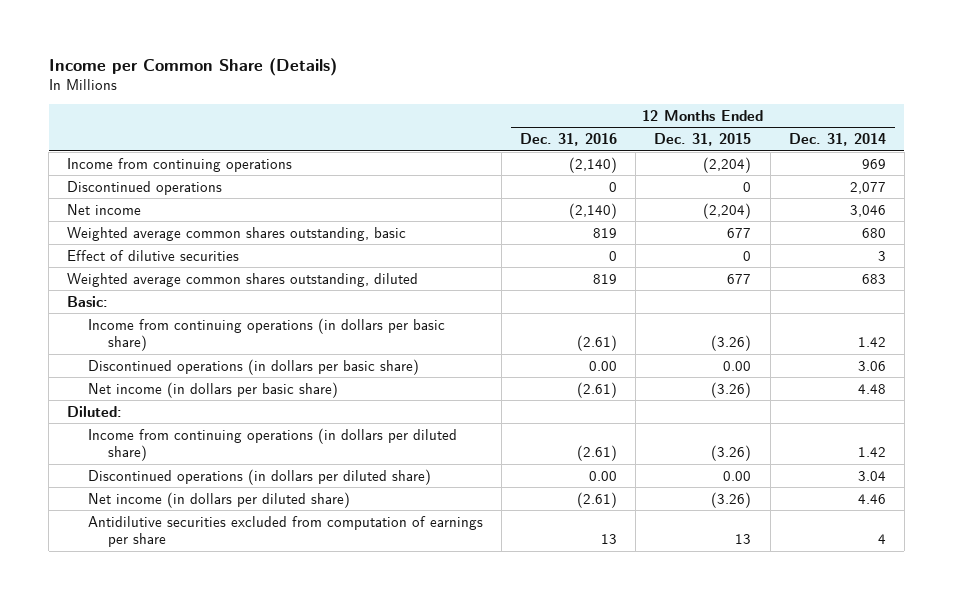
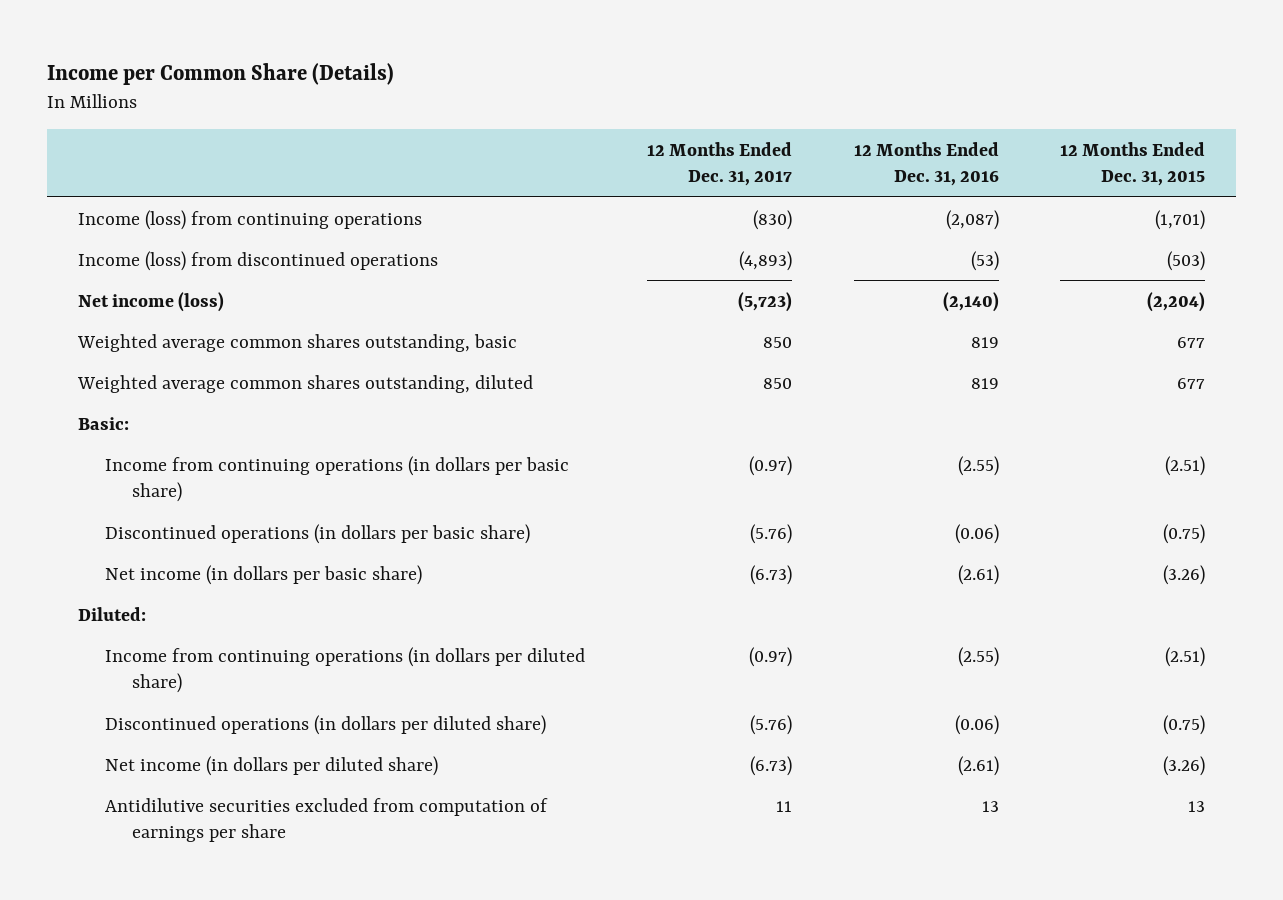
- | 12 Months Ended Dec. 31, 2016 | 12 Months Ended Dec. 31, 2015 | 12 Months Ended Dec. 31, 2014
+ | 12 Months Ended Dec. 31, 2017 | 12 Months Ended Dec. 31, 2016 | 12 Months Ended Dec. 31, 2015
- Income from continuing operations | (2,140) | (2,204) | 969
- Discontinued operations | 0 | 0 | 2,077
- Net income | (2,140) | (2,204) | 3,046
+ Income (loss) from continuing operations | (830) | (2,087) | (1,701)
+ Income (loss) from discontinued operations | (4,893) | (53) | (503)
+ Net income (loss) | (5,723) | (2,140) | (2,204)
- Effect of dilutive securities | 0 | 0 | 3
- Income from continuing operations (in dollars per basic share) | (2.61) | (3.26) | 1.42
- Discontinued operations (in dollars per basic share) | 0.00 | 0.00 | 3.06
+ Income from continuing operations (in dollars per basic share) | (0.97) | (2.55) | (2.51)
+ Discontinued operations (in dollars per basic share) | (5.76) | (0.06) | (0.75)
- Income from continuing operations (in dollars per diluted share) | (2.61) | (3.26) | 1.42
- Discontinued operations (in dollars per diluted share) | 0.00 | 0.00 | 3.04
+ Income from continuing operations (in dollars per diluted share) | (0.97) | (2.55) | (2.51)
+ Discontinued operations (in dollars per diluted share) | (5.76) | (0.06) | (0.75)

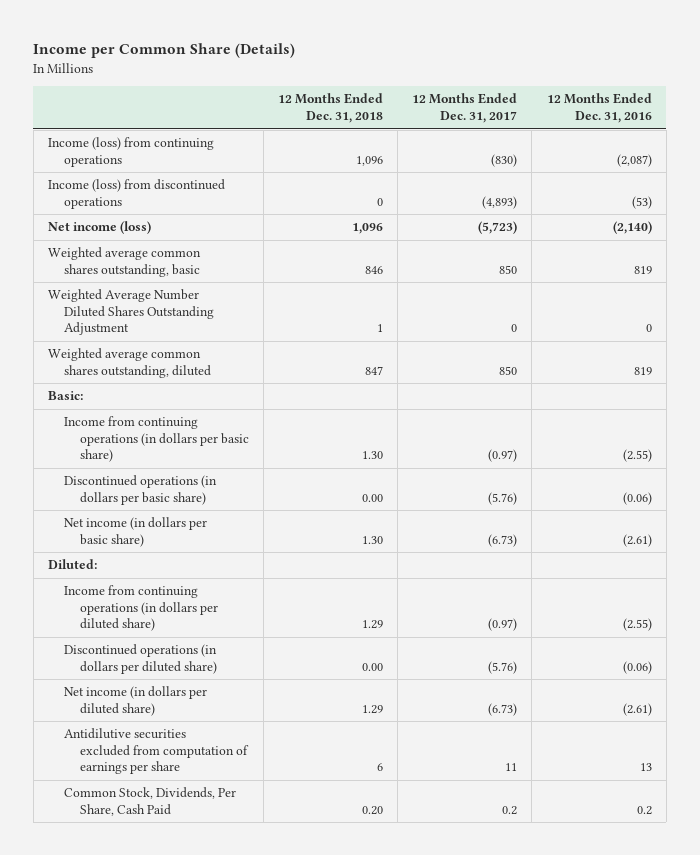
- | 12 Months Ended Dec. 31, 2017 | 12 Months Ended Dec. 31, 2016 | 12 Months Ended Dec. 31, 2015
+ | 12 Months Ended Dec. 31, 2018 | 12 Months Ended Dec. 31, 2017 | 12 Months Ended Dec. 31, 2016
+ Weighted Average Number Diluted Shares Outstanding Adjustment | 1 | 0 | 0
+ Common Stock, Dividends, Per Share, Cash Paid | 0.20 | 0.2 | 0.2

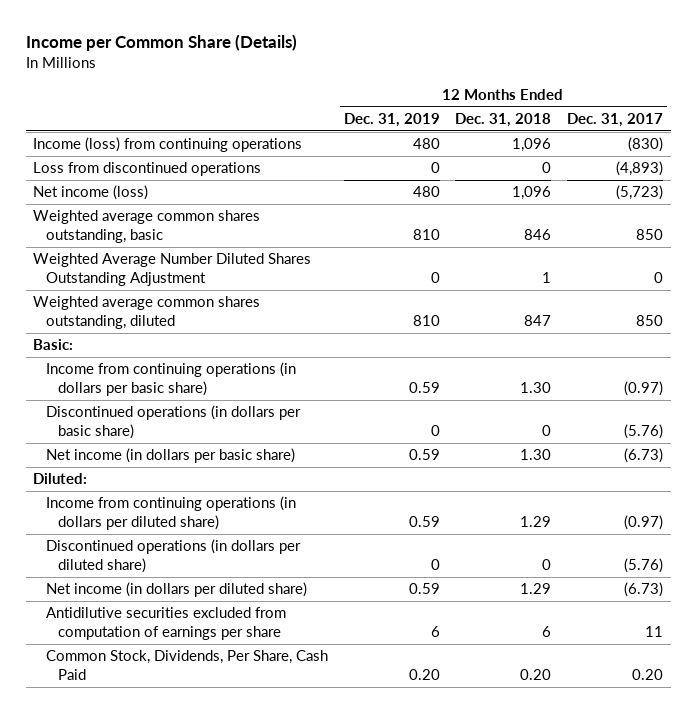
- | 12 Months Ended Dec. 31, 2018 | 12 Months Ended Dec. 31, 2017 | 12 Months Ended Dec. 31, 2016
+ | 12 Months Ended Dec. 31, 2019 | 12 Months Ended Dec. 31, 2018 | 12 Months Ended Dec. 31, 2017
- Income (loss) from discontinued operations | 0 | (4,893) | (53)
+ Loss from discontinued operations | 0 | 0 | (4,893)
- Discontinued operations (in dollars per basic share) | 0.00 | (5.76) | (0.06)
+ Discontinued operations (in dollars per basic share) | 0 | 0 | (5.76)
- Discontinued operations (in dollars per diluted share) | 0.00 | (5.76) | (0.06)
+ Discontinued operations (in dollars per diluted share) | 0 | 0 | (5.76)
- Common Stock, Dividends, Per Share, Cash Paid | 0.20 | 0.2 | 0.2
+ Common Stock, Dividends, Per Share, Cash Paid | 0.20 | 0.20 | 0.20

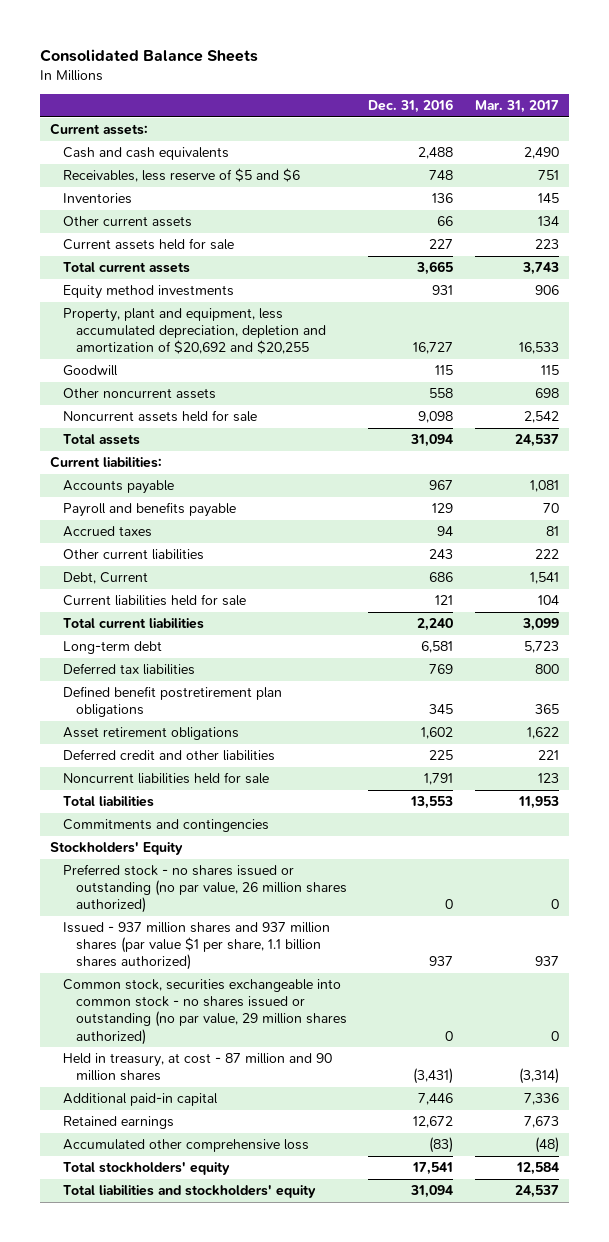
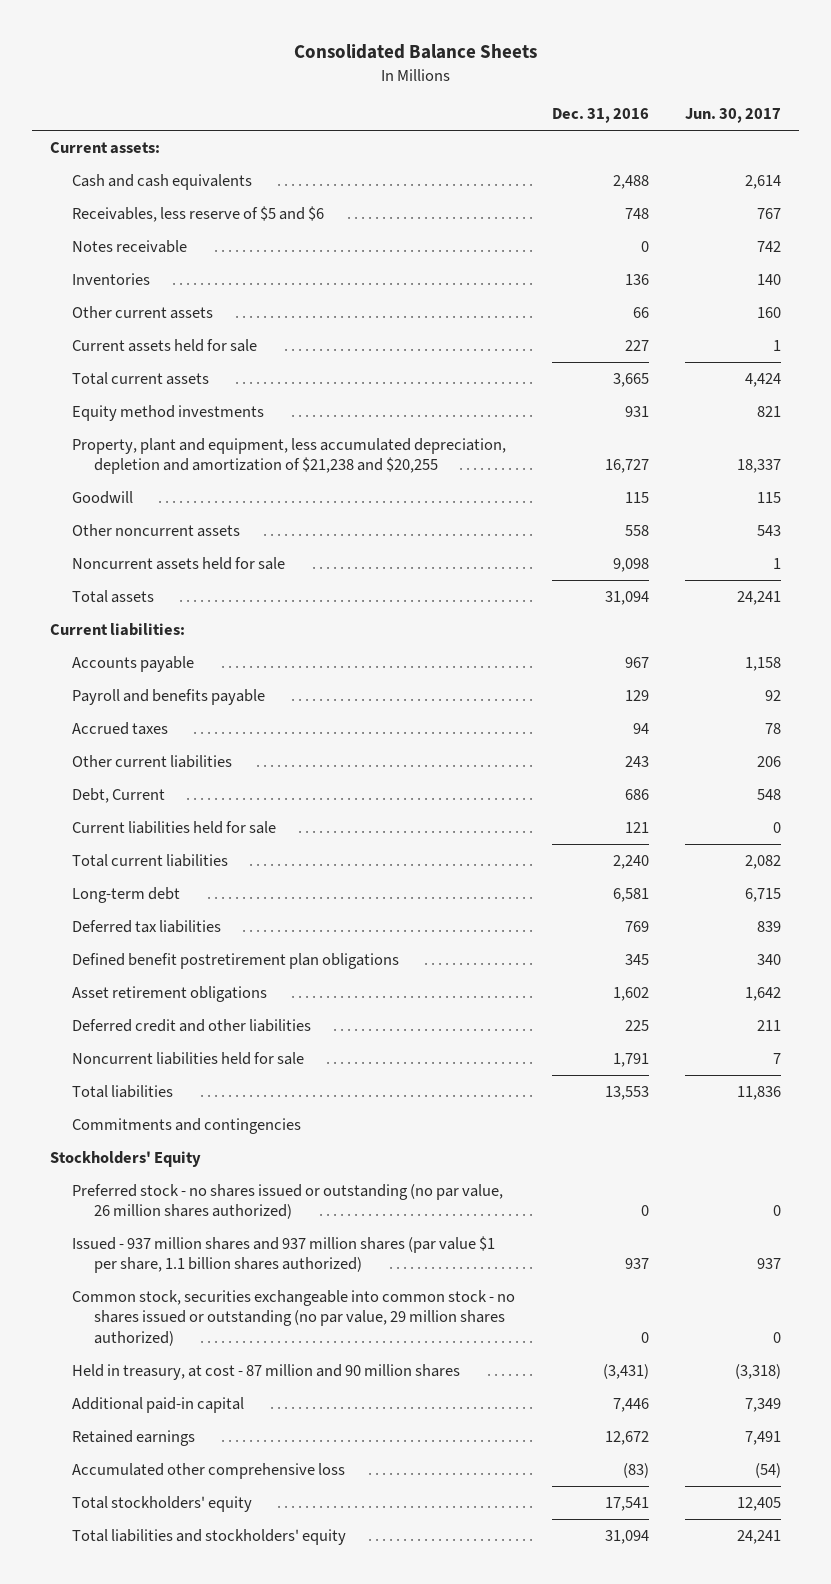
- | Dec. 31, 2016 | Mar. 31, 2017
+ | Dec. 31, 2016 | Jun. 30, 2017
+ Notes receivable | 0 | 742
- Property, plant and equipment, less accumulated depreciation, depletion and amortization of $20,692 and $20,255 | 16,727 | 16,533
+ Property, plant and equipment, less accumulated depreciation, depletion and amortization of $21,238 and $20,255 | 16,727 | 18,337

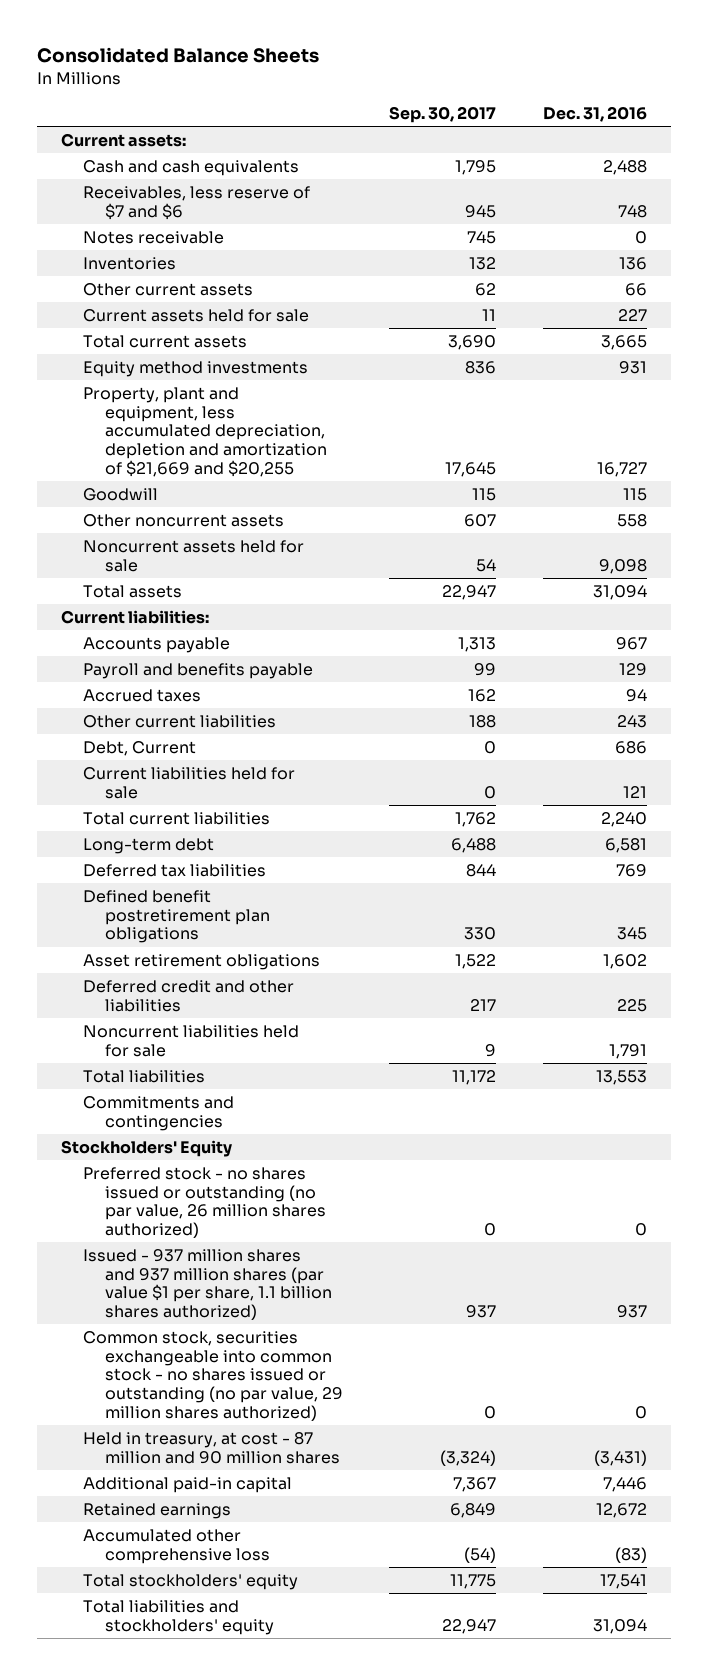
- | Dec. 31, 2016 | Jun. 30, 2017
+ | Sep. 30, 2017 | Dec. 31, 2016
- Receivables, less reserve of $5 and $6 | 748 | 767
+ Receivables, less reserve of $7 and $6 | 945 | 748
- Property, plant and equipment, less accumulated depreciation, depletion and amortization of $21,238 and $20,255 | 16,727 | 18,337
+ Property, plant and equipment, less accumulated depreciation, depletion and amortization of $21,669 and $20,255 | 17,645 | 16,727

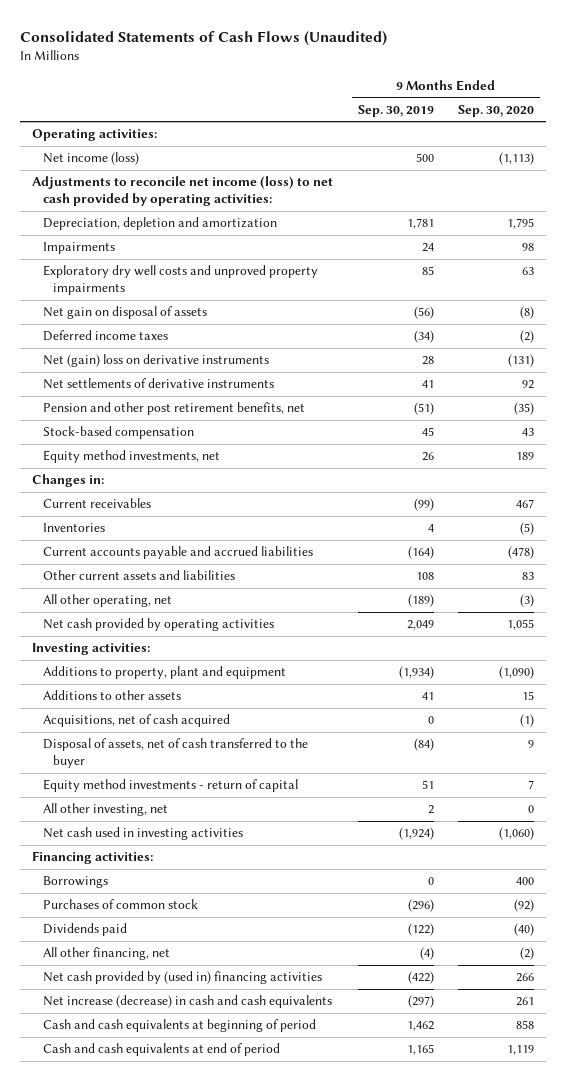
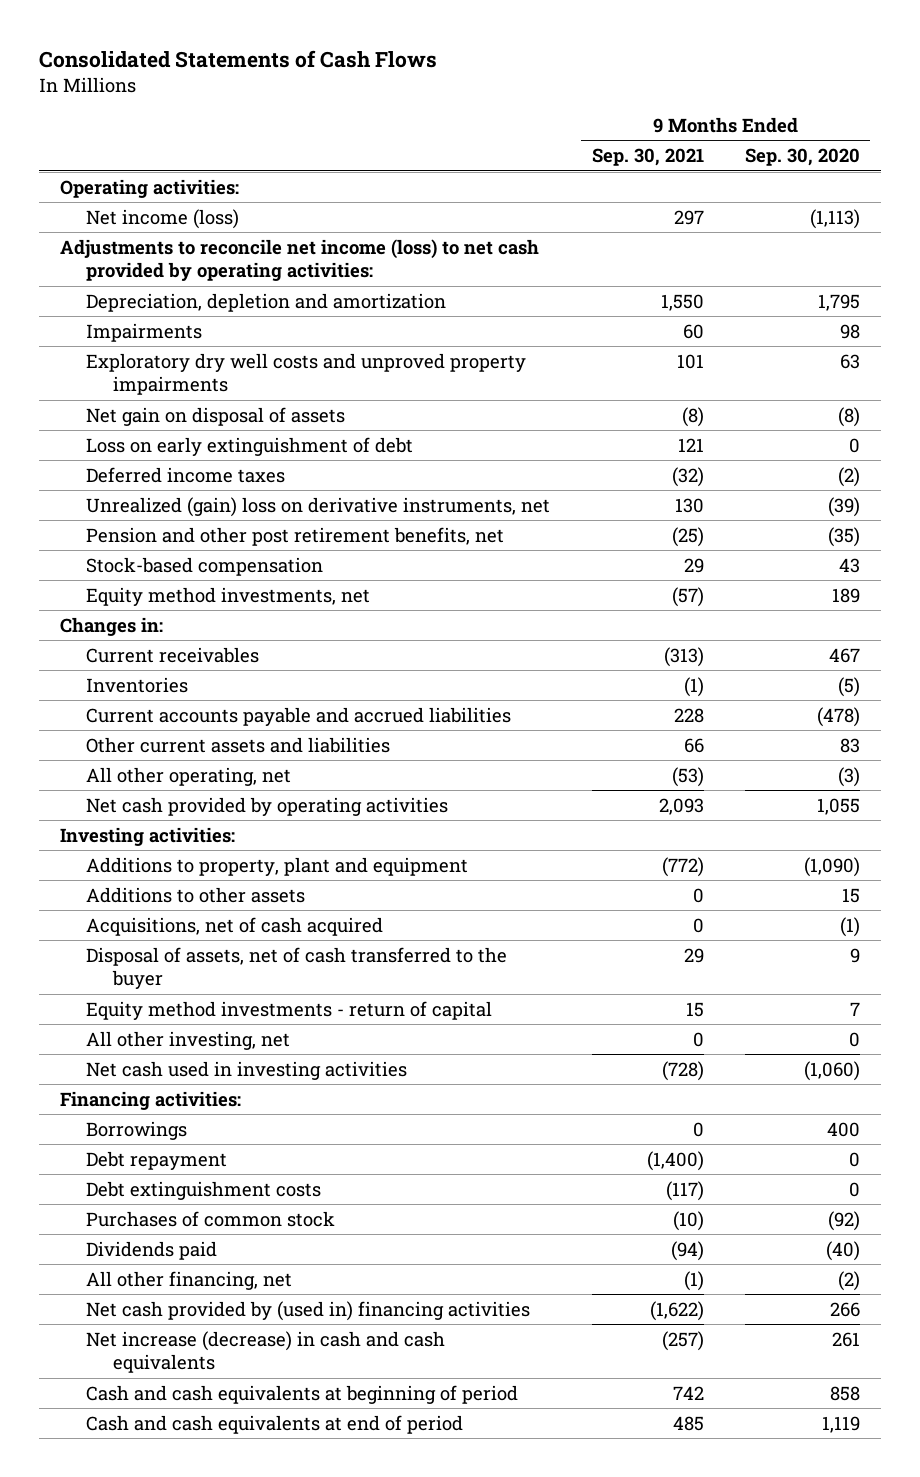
- Consolidated Statements of Cash Flows (Unaudited)
+ Consolidated Statements of Cash Flows
- | 9 Months Ended Sep. 30, 2019 | 9 Months Ended Sep. 30, 2020
+ | 9 Months Ended Sep. 30, 2021 | 9 Months Ended Sep. 30, 2020
+ Loss on early extinguishment of debt | 121 | 0
- Net (gain) loss on derivative instruments | 28 | (131)
- Net settlements of derivative instruments | 41 | 92
+ Unrealized (gain) loss on derivative instruments, net | 130 | (39)
+ Debt repayment | (1,400) | 0
+ Debt extinguishment costs | (117) | 0

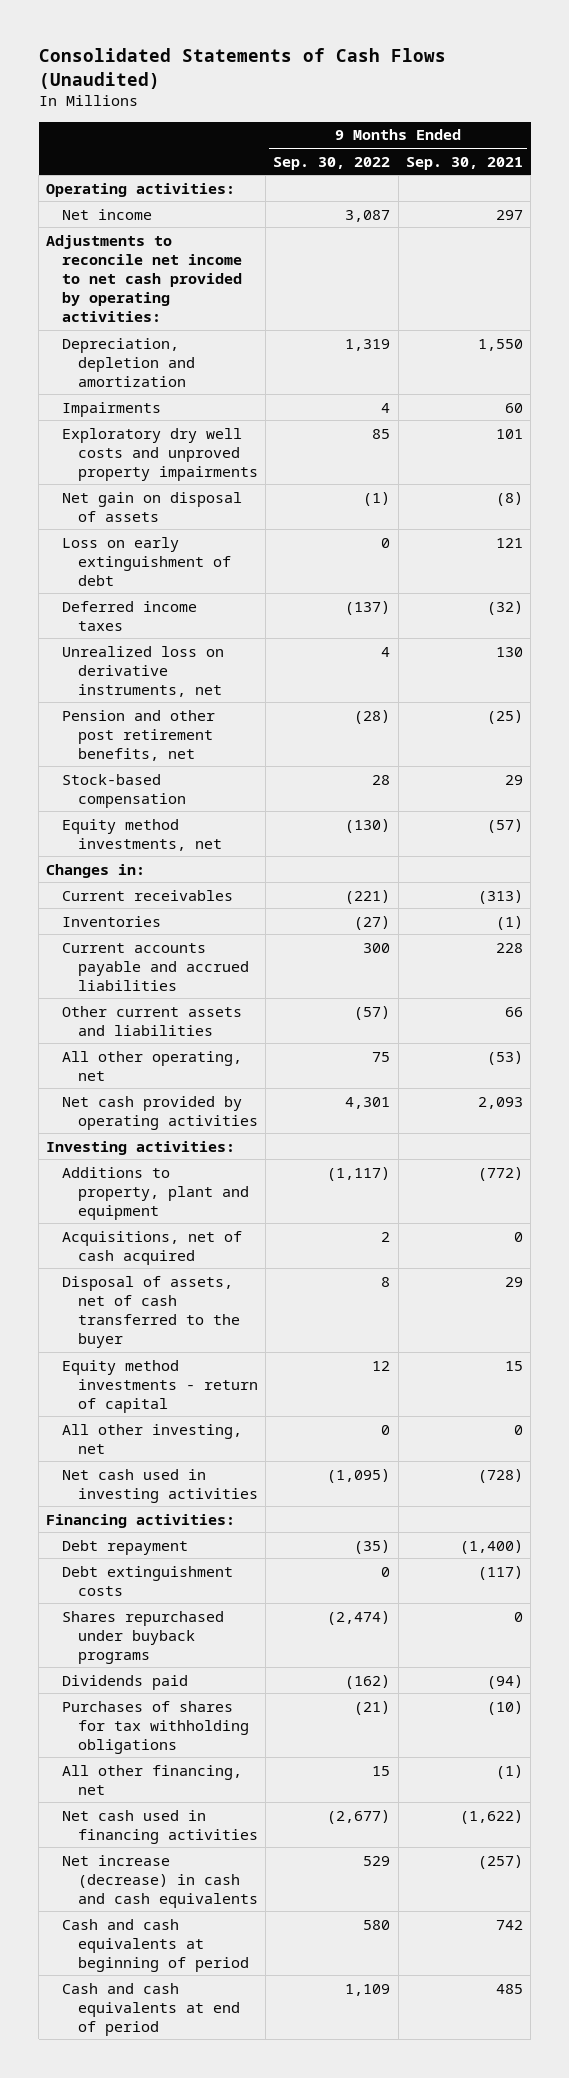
- Consolidated Statements of Cash Flows
+ Consolidated Statements of Cash Flows (Unaudited)
- | 9 Months Ended Sep. 30, 2021 | 9 Months Ended Sep. 30, 2020
+ | 9 Months Ended Sep. 30, 2022 | 9 Months Ended Sep. 30, 2021
- Net income (loss) | 297 | (1,113)
- Adjustments to reconcile net income (loss) to net cash provided by operating activities:
+ Net income | 3,087 | 297
+ Adjustments to reconcile net income to net cash provided by operating activities:
- Unrealized (gain) loss on derivative instruments, net | 130 | (39)
+ Unrealized loss on derivative instruments, net | 4 | 130
- Additions to other assets | 0 | 15
- Borrowings | 0 | 400
- Purchases of common stock | (10) | (92)
+ Shares repurchased under buyback programs | (2,474) | 0
+ Purchases of shares for tax withholding obligations | (21) | (10)
- Net cash provided by (used in) financing activities | (1,622) | 266
+ Net cash used in financing activities | (2,677) | (1,622)

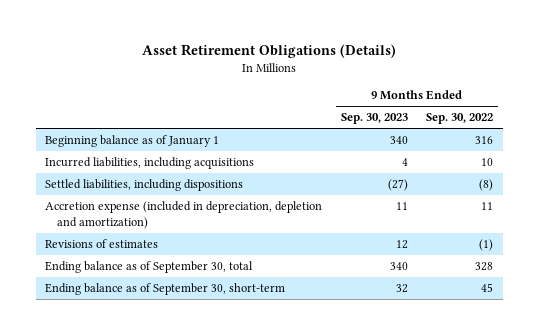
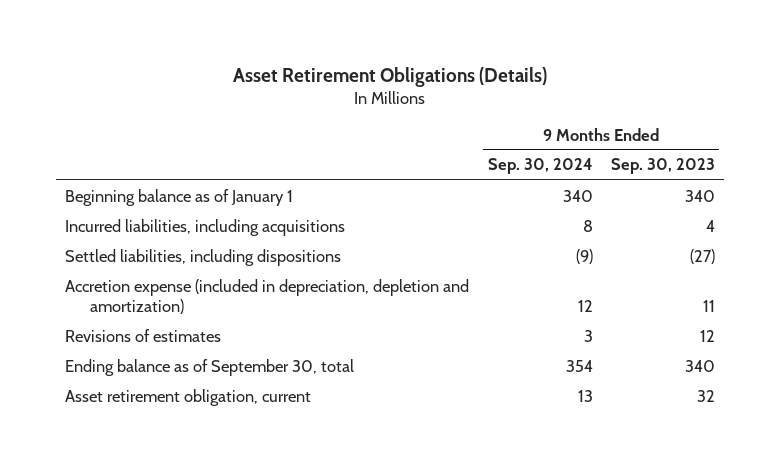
- | 9 Months Ended Sep. 30, 2023 | 9 Months Ended Sep. 30, 2022
+ | 9 Months Ended Sep. 30, 2024 | 9 Months Ended Sep. 30, 2023
- Ending balance as of September 30, short-term | 32 | 45
+ Asset retirement obligation, current | 13 | 32

